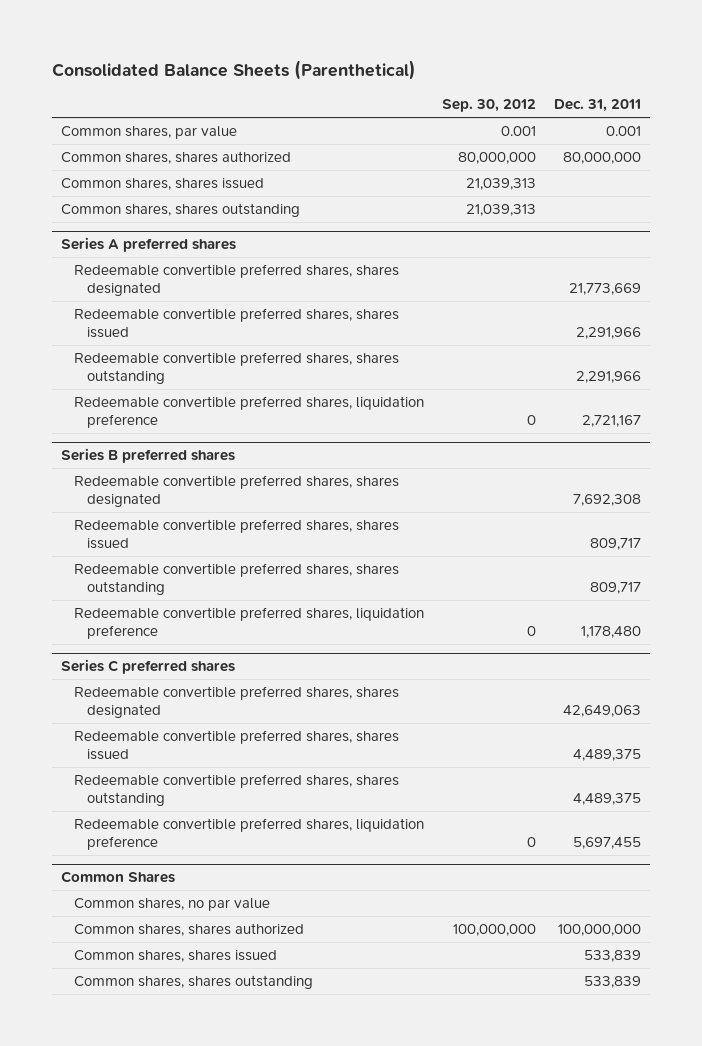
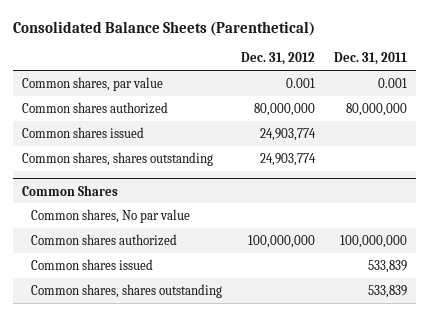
- | Sep. 30, 2012 | Dec. 31, 2011
+ | Dec. 31, 2012 | Dec. 31, 2011
- Common shares, shares authorized | 80,000,000 | 80,000,000
- Common shares, shares issued | 21,039,313 |
+ Common shares authorized | 80,000,000 | 80,000,000
+ Common shares issued | 24,903,774 |
- Series A preferred shares
- Redeemable convertible preferred shares, shares designated | | 21,773,669
- Redeemable convertible preferred shares, shares issued | | 2,291,966
- Redeemable convertible preferred shares, shares outstanding | | 2,291,966
- Redeemable convertible preferred shares, liquidation preference | 0 | 2,721,167
- Series B preferred shares
- Redeemable convertible preferred shares, shares designated | | 7,692,308
- Redeemable convertible preferred shares, shares issued | | 809,717
- Redeemable convertible preferred shares, shares outstanding | | 809,717
- Redeemable convertible preferred shares, liquidation preference | 0 | 1,178,480
- Series C preferred shares
- Redeemable convertible preferred shares, shares designated | | 42,649,063
- Redeemable convertible preferred shares, shares issued | | 4,489,375
- Redeemable convertible preferred shares, shares outstanding | | 4,489,375
- Redeemable convertible preferred shares, liquidation preference | 0 | 5,697,455
@ Common Shares
- Common shares, no par value
- Common shares, shares authorized | 100,000,000 | 100,000,000
- Common shares, shares issued | | 533,839
+ Common shares, No par value
+ Common shares authorized | 100,000,000 | 100,000,000
+ Common shares issued | | 533,839

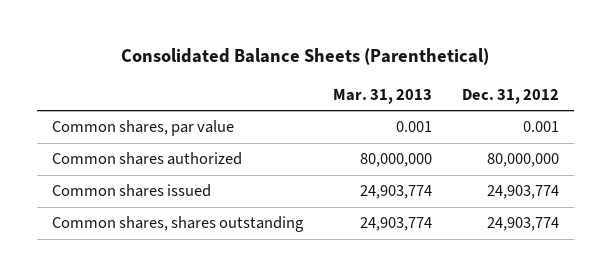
- | Dec. 31, 2012 | Dec. 31, 2011
+ | Mar. 31, 2013 | Dec. 31, 2012
- Common Shares
- Common shares, No par value
- Common shares authorized | 100,000,000 | 100,000,000
- Common shares issued | | 533,839
- Common shares, shares outstanding | | 533,839

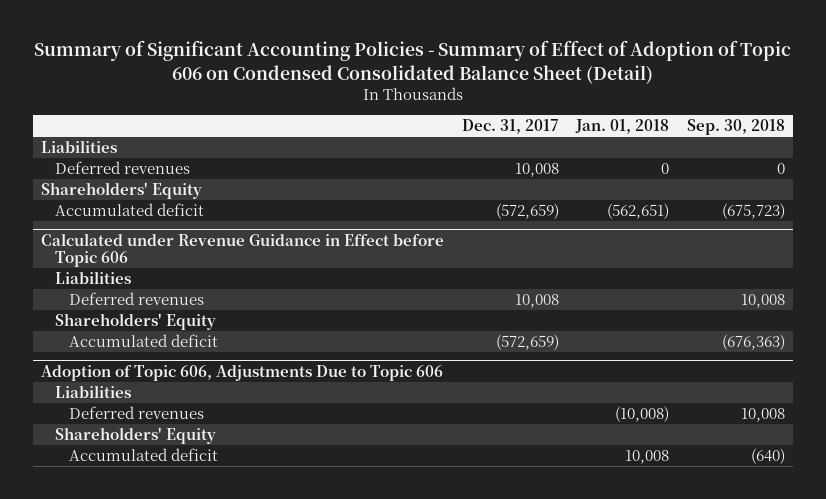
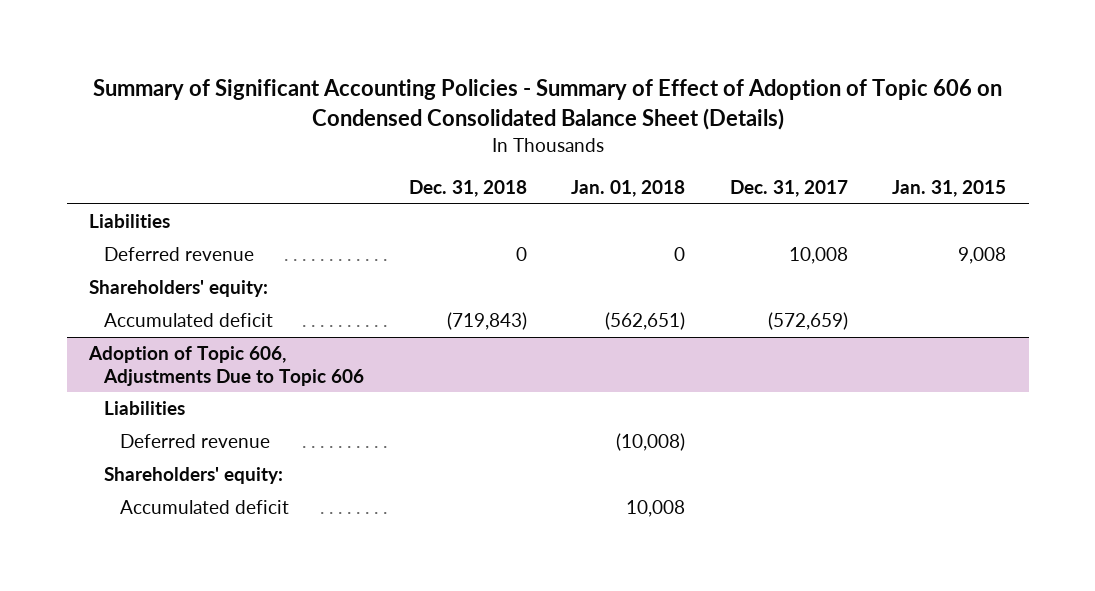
- Summary of Significant Accounting Policies - Summary of Effect of Adoption of Topic 606 on Condensed Consolidated Balance Sheet (Detail)
+ Summary of Significant Accounting Policies - Summary of Effect of Adoption of Topic 606 on Condensed Consolidated Balance Sheet (Details)
- | Dec. 31, 2017 | Jan. 01, 2018 | Sep. 30, 2018
+ | Dec. 31, 2018 | Jan. 01, 2018 | Dec. 31, 2017 | Jan. 31, 2015
- Deferred revenues | 10,008 | 0 | 0
- Shareholders' Equity
+ Deferred revenue | 0 | 0 | 10,008 | 9,008
+ Shareholders' equity:
- Calculated under Revenue Guidance in Effect before Topic 606
- Liabilities
- Deferred revenues | 10,008 | | 10,008
- Shareholders' Equity
- Accumulated deficit | (572,659) | | (676,363)
@ Adoption of Topic 606, Adjustments Due to Topic 606
- Deferred revenues | | (10,008) | 10,008
- Shareholders' Equity
+ Deferred revenue | | (10,008) | |
+ Shareholders' equity:

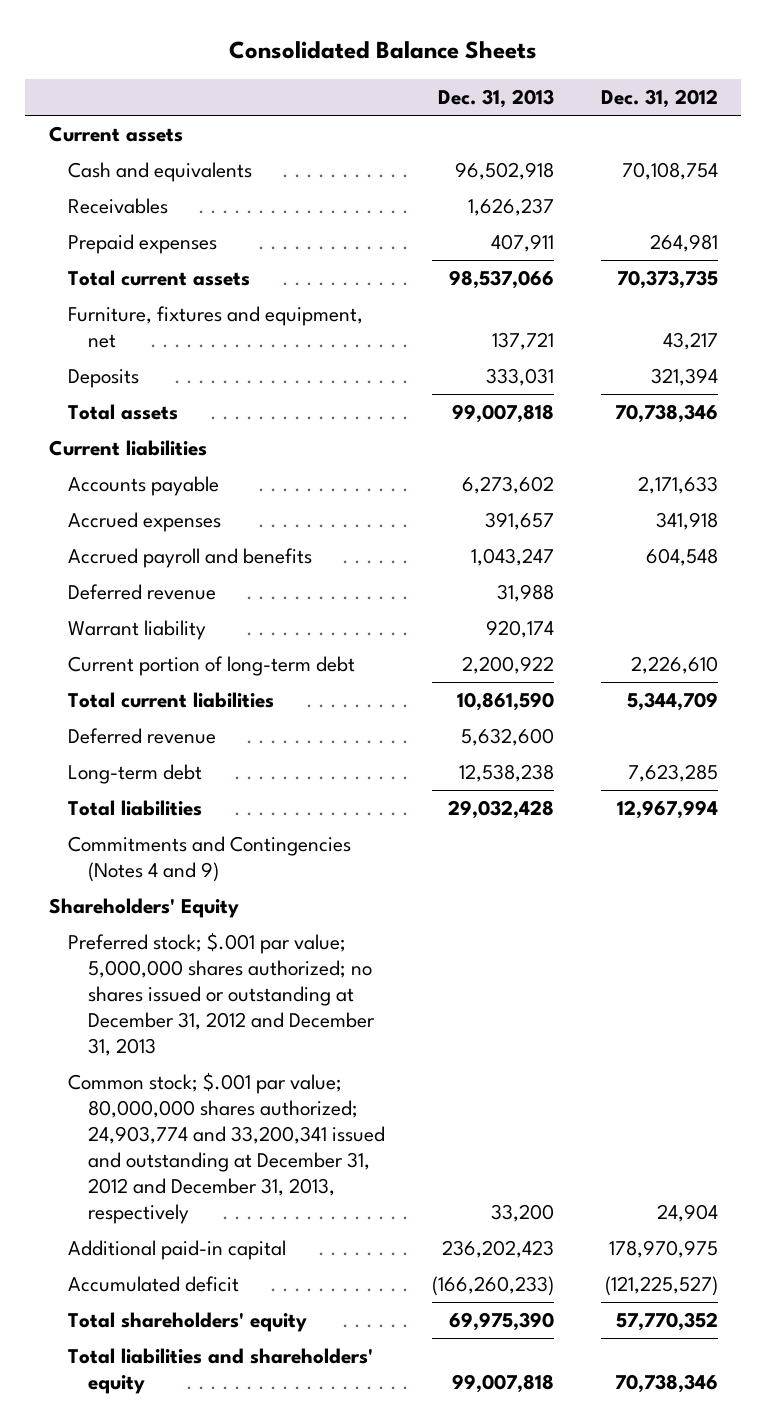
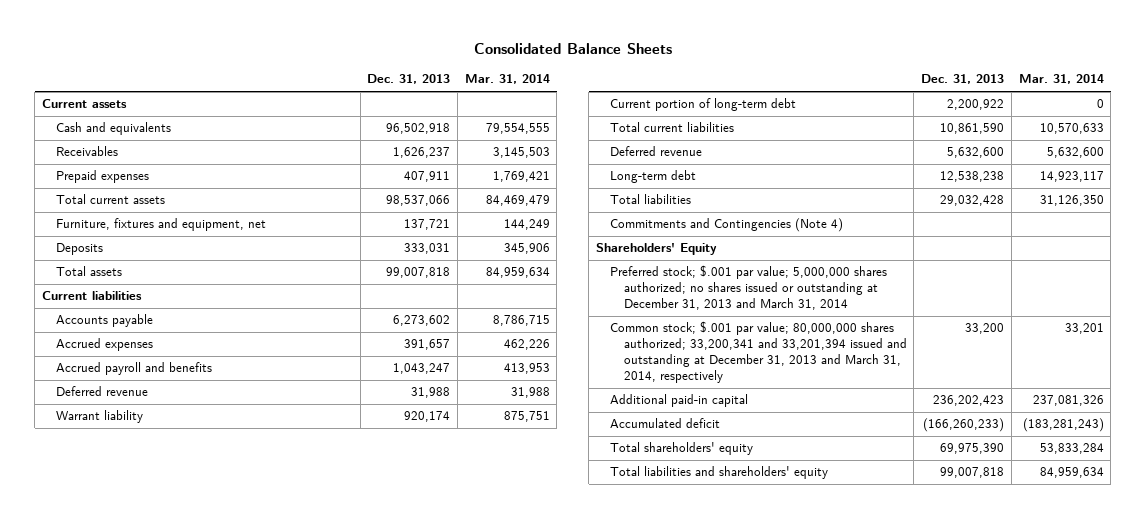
- | Dec. 31, 2013 | Dec. 31, 2012
+ | Dec. 31, 2013 | Mar. 31, 2014
- Commitments and Contingencies (Notes 4 and 9)
+ Commitments and Contingencies (Note 4)
- Preferred stock; $.001 par value; 5,000,000 shares authorized; no shares issued or outstanding at December 31, 2012 and December 31, 2013
- Common stock; $.001 par value; 80,000,000 shares authorized; 24,903,774 and 33,200,341 issued and outstanding at December 31, 2012 and December 31, 2013, respectively | 33,200 | 24,904
+ Preferred stock; $.001 par value; 5,000,000 shares authorized; no shares issued or outstanding at December 31, 2013 and March 31, 2014
+ Common stock; $.001 par value; 80,000,000 shares authorized; 33,200,341 and 33,201,394 issued and outstanding at December 31, 2013 and March 31, 2014, respectively | 33,200 | 33,201

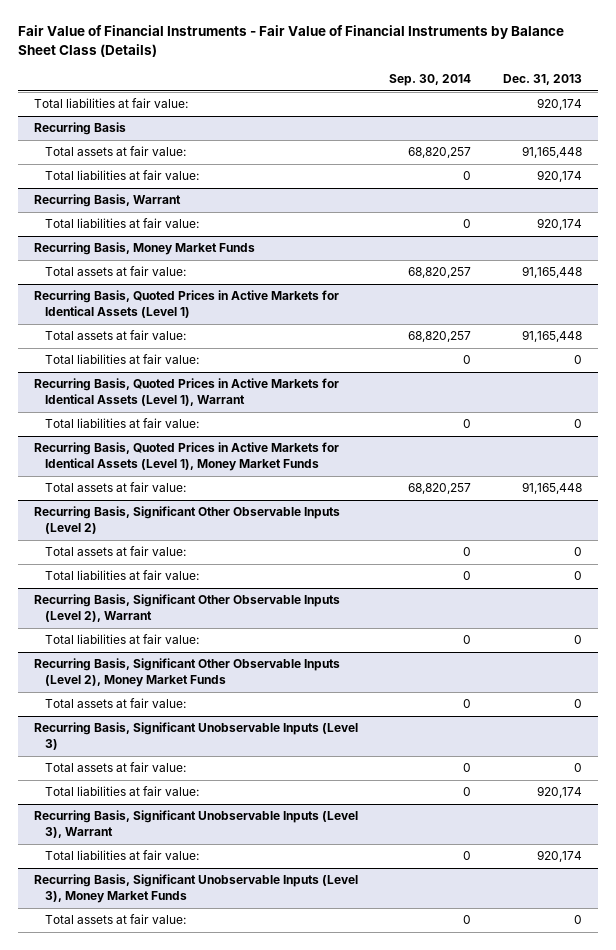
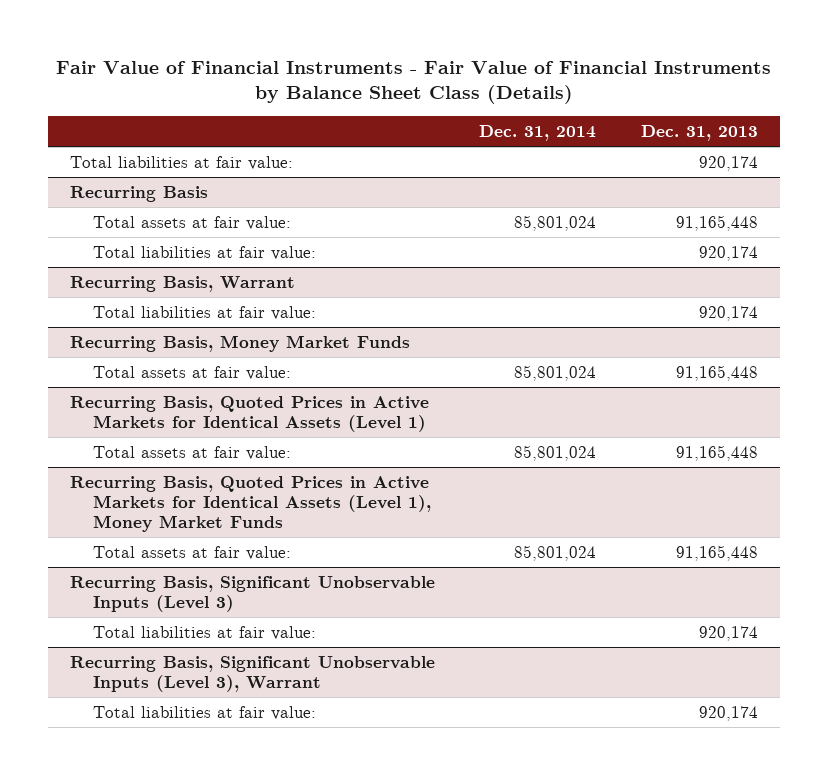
- | Sep. 30, 2014 | Dec. 31, 2013
+ | Dec. 31, 2014 | Dec. 31, 2013
@ Recurring Basis, Quoted Prices in Active Markets for Identical Assets (Level 1)
- Total liabilities at fair value: | 0 | 0
- Recurring Basis, Quoted Prices in Active Markets for Identical Assets (Level 1), Warrant
- Total liabilities at fair value: | 0 | 0
- Recurring Basis, Significant Other Observable Inputs (Level 2)
- Total assets at fair value: | 0 | 0
- Total liabilities at fair value: | 0 | 0
- Recurring Basis, Significant Other Observable Inputs (Level 2), Warrant
- Total liabilities at fair value: | 0 | 0
- Recurring Basis, Significant Other Observable Inputs (Level 2), Money Market Funds
- Total assets at fair value: | 0 | 0
@ Recurring Basis, Significant Unobservable Inputs (Level 3)
- Total assets at fair value: | 0 | 0
- Recurring Basis, Significant Unobservable Inputs (Level 3), Money Market Funds
- Total assets at fair value: | 0 | 0

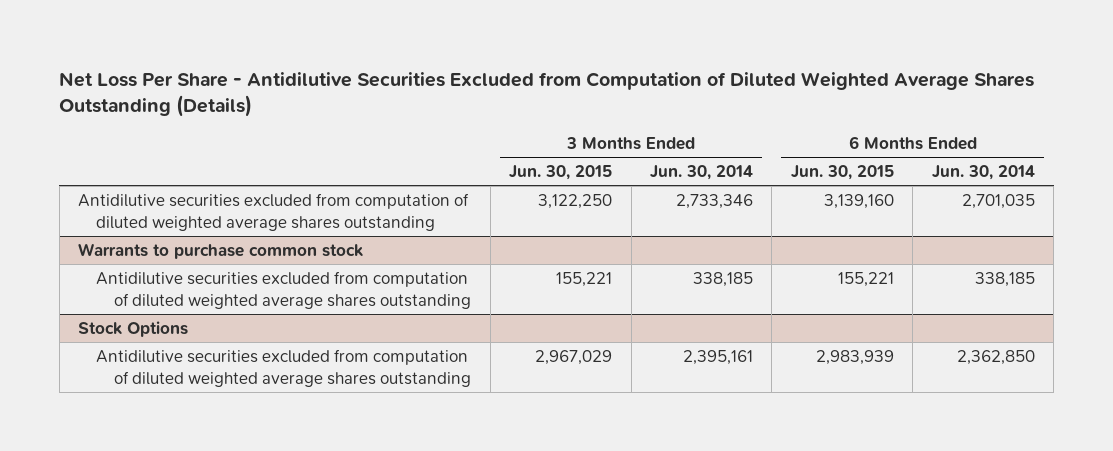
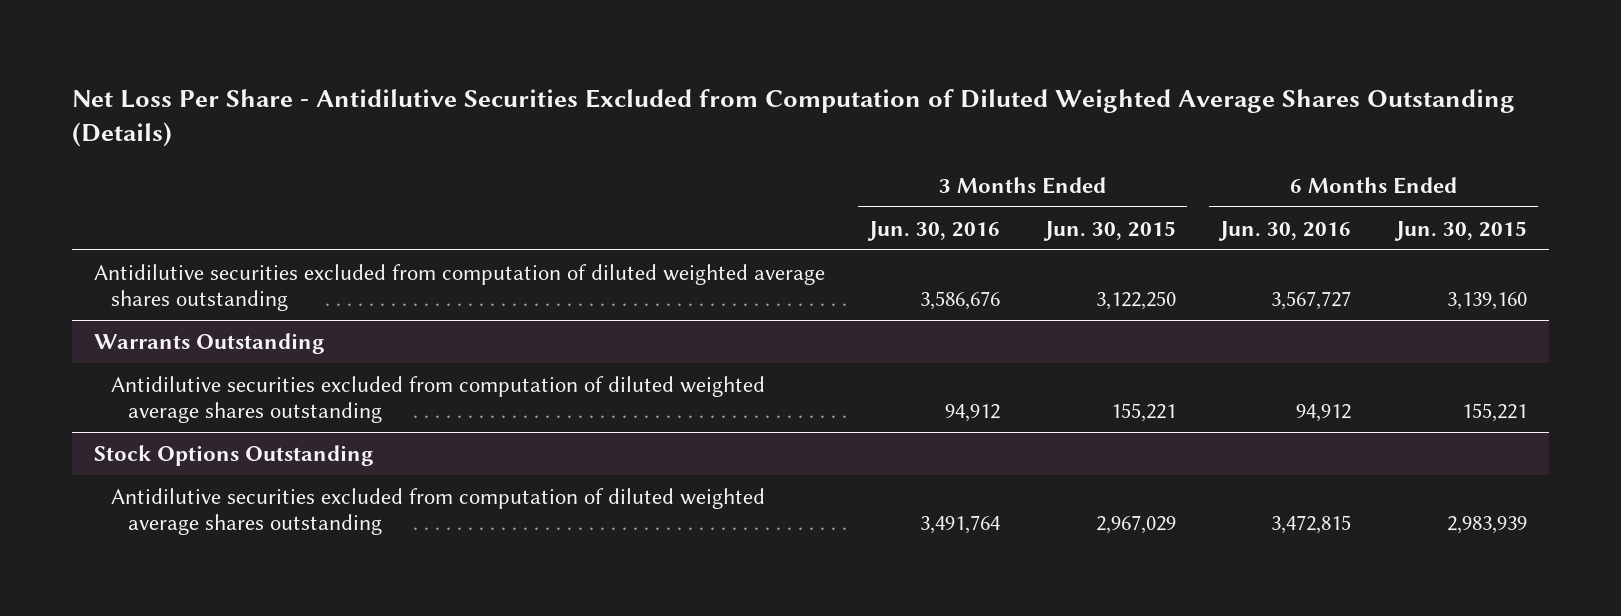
- | 3 Months Ended Jun. 30, 2015 | 3 Months Ended Jun. 30, 2014 | 6 Months Ended Jun. 30, 2015 | 6 Months Ended Jun. 30, 2014
+ | 3 Months Ended Jun. 30, 2016 | 3 Months Ended Jun. 30, 2015 | 6 Months Ended Jun. 30, 2016 | 6 Months Ended Jun. 30, 2015
- Warrants to purchase common stock
+ Warrants Outstanding
- Stock Options
+ Stock Options Outstanding

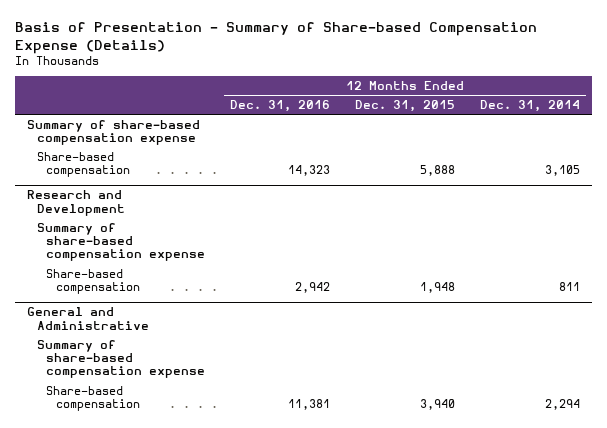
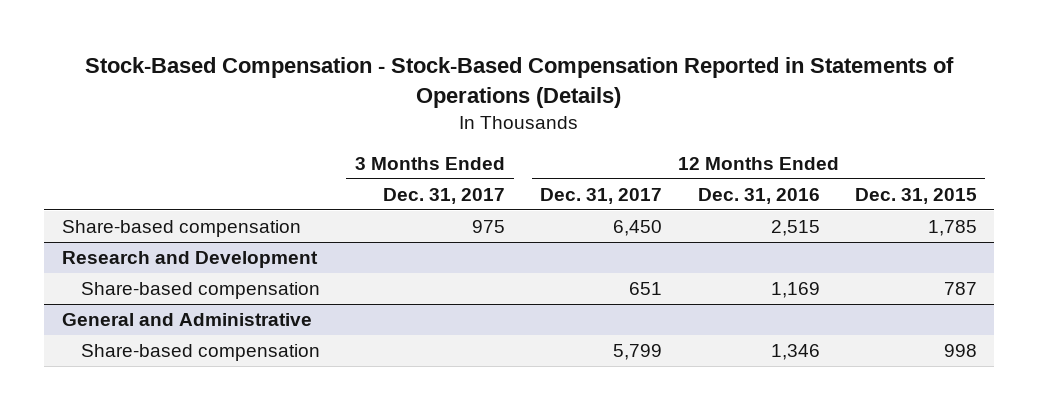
- Basis of Presentation - Summary of Share-based Compensation Expense (Details)
+ Stock-Based Compensation - Stock-Based Compensation Reported in Statements of Operations (Details)
- | 12 Months Ended Dec. 31, 2016 | 12 Months Ended Dec. 31, 2015 | 12 Months Ended Dec. 31, 2014
+ | 3 Months Ended Dec. 31, 2017 | 12 Months Ended Dec. 31, 2017 | 12 Months Ended Dec. 31, 2016 | 12 Months Ended Dec. 31, 2015
- Summary of share-based compensation expense
- Share-based compensation | 14,323 | 5,888 | 3,105
+ Share-based compensation | 975 | 6,450 | 2,515 | 1,785
@ Research and Development
- Summary of share-based compensation expense
- Share-based compensation | 2,942 | 1,948 | 811
+ Share-based compensation | | 651 | 1,169 | 787
@ General and Administrative
- Summary of share-based compensation expense
- Share-based compensation | 11,381 | 3,940 | 2,294
+ Share-based compensation | | 5,799 | 1,346 | 998

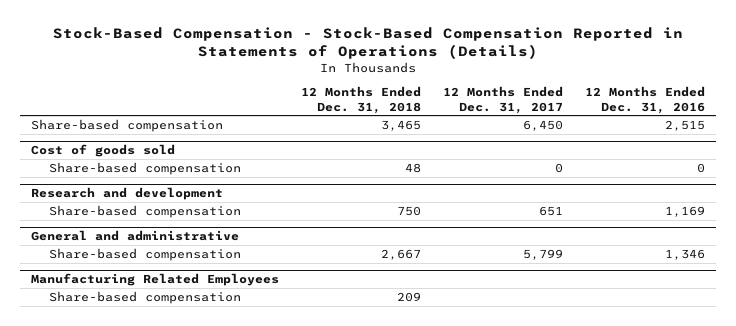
- | 3 Months Ended Dec. 31, 2017 | 12 Months Ended Dec. 31, 2017 | 12 Months Ended Dec. 31, 2016 | 12 Months Ended Dec. 31, 2015
+ | 12 Months Ended Dec. 31, 2018 | 12 Months Ended Dec. 31, 2017 | 12 Months Ended Dec. 31, 2016
- Research and Development
+ Cost of goods sold
+ Share-based compensation | 48 | 0 | 0
+ Research and development
- General and Administrative
+ General and administrative
+ Manufacturing Related Employees
+ Share-based compensation | 209 | |

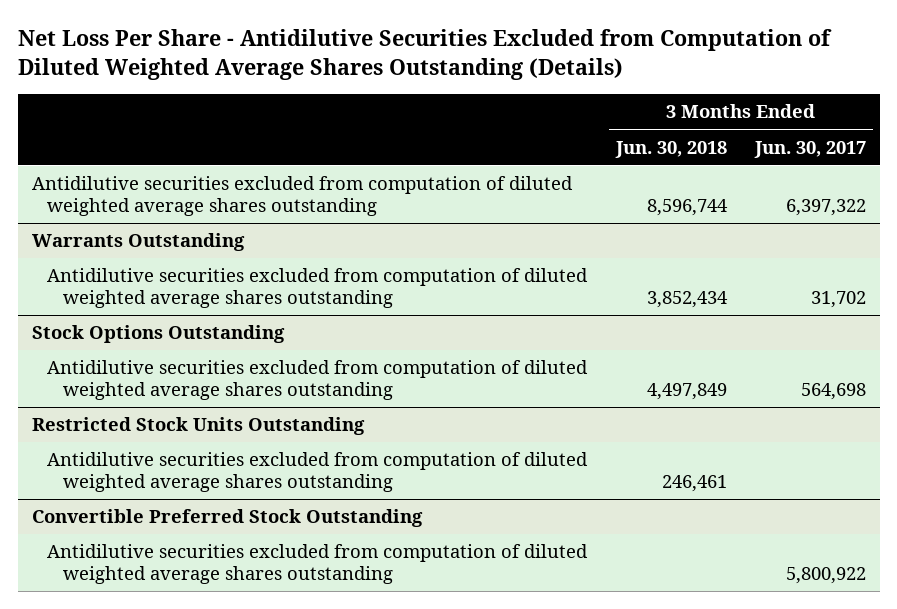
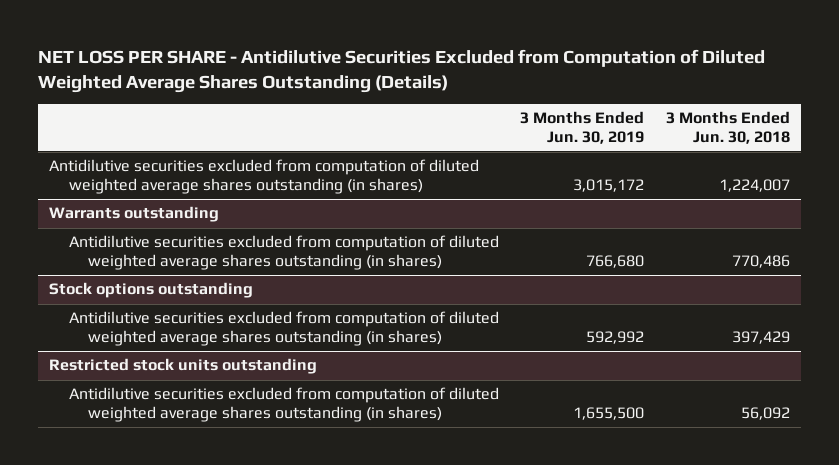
- Net Loss Per Share - Antidilutive Securities Excluded from Computation of Diluted Weighted Average Shares Outstanding (Details)
+ NET LOSS PER SHARE - Antidilutive Securities Excluded from Computation of Diluted Weighted Average Shares Outstanding (Details)
- | 3 Months Ended Jun. 30, 2018 | 3 Months Ended Jun. 30, 2017
+ | 3 Months Ended Jun. 30, 2019 | 3 Months Ended Jun. 30, 2018
- Antidilutive securities excluded from computation of diluted weighted average shares outstanding | 8,596,744 | 6,397,322
- Warrants Outstanding
- Antidilutive securities excluded from computation of diluted weighted average shares outstanding | 3,852,434 | 31,702
- Stock Options Outstanding
- Antidilutive securities excluded from computation of diluted weighted average shares outstanding | 4,497,849 | 564,698
- Restricted Stock Units Outstanding
- Antidilutive securities excluded from computation of diluted weighted average shares outstanding | 246,461 |
- Convertible Preferred Stock Outstanding
- Antidilutive securities excluded from computation of diluted weighted average shares outstanding | | 5,800,922
+ Antidilutive securities excluded from computation of diluted weighted average shares outstanding (in shares) | 3,015,172 | 1,224,007
+ Warrants outstanding
+ Antidilutive securities excluded from computation of diluted weighted average shares outstanding (in shares) | 766,680 | 770,486
+ Stock options outstanding
+ Antidilutive securities excluded from computation of diluted weighted average shares outstanding (in shares) | 592,992 | 397,429
+ Restricted stock units outstanding
+ Antidilutive securities excluded from computation of diluted weighted average shares outstanding (in shares) | 1,655,500 | 56,092

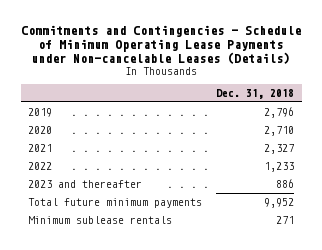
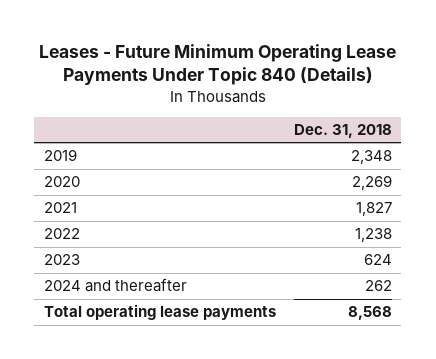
- Commitments and Contingencies - Schedule of Minimum Operating Lease Payments under Non-cancelable Leases (Details)
+ Leases - Future Minimum Operating Lease Payments Under Topic 840 (Details)
- 2019 | 2,796
- 2020 | 2,710
- 2021 | 2,327
- 2022 | 1,233
- 2023 and thereafter | 886
- Total future minimum payments | 9,952
- Minimum sublease rentals | 271
+ 2019 | 2,348
+ 2020 | 2,269
+ 2021 | 1,827
+ 2022 | 1,238
+ 2023 | 624
+ 2024 and thereafter | 262
+ Total operating lease payments | 8,568

